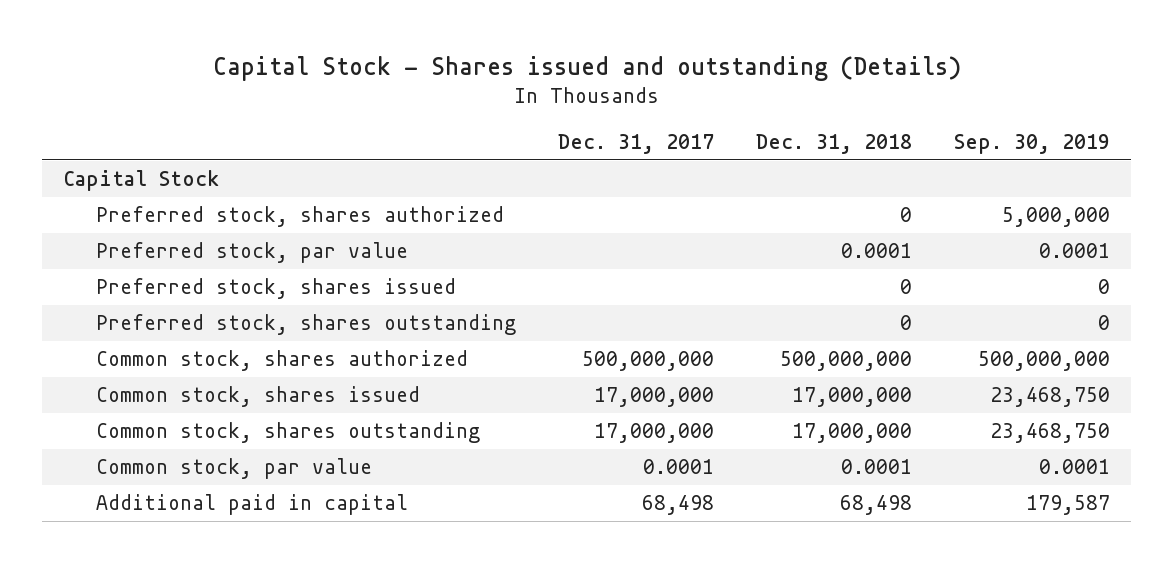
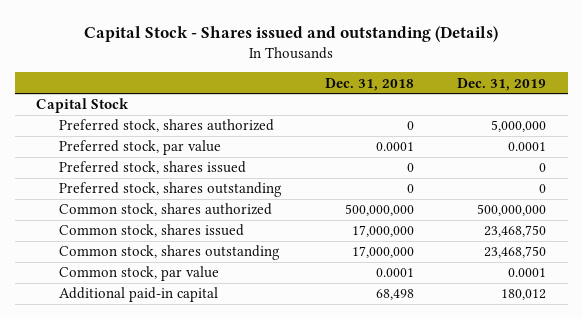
- | Dec. 31, 2017 | Dec. 31, 2018 | Sep. 30, 2019
+ | Dec. 31, 2018 | Dec. 31, 2019
- Additional paid in capital | 68,498 | 68,498 | 179,587
+ Additional paid-in capital | 68,498 | 180,012

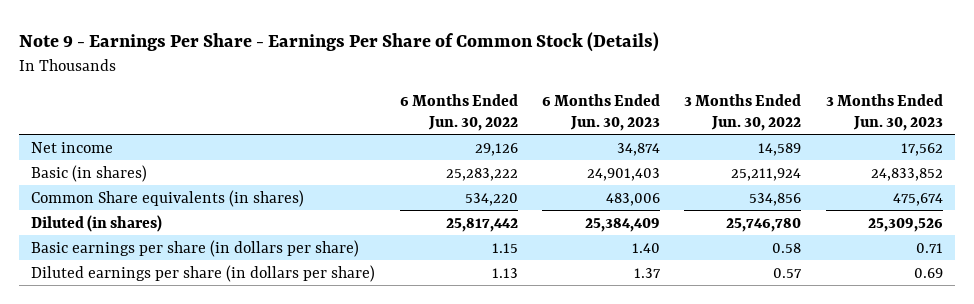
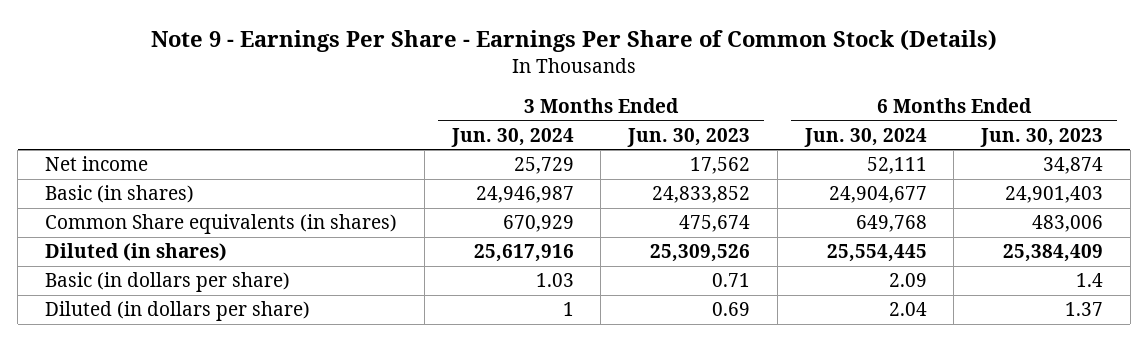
- | 6 Months Ended Jun. 30, 2022 | 6 Months Ended Jun. 30, 2023 | 3 Months Ended Jun. 30, 2022 | 3 Months Ended Jun. 30, 2023
+ | 3 Months Ended Jun. 30, 2024 | 3 Months Ended Jun. 30, 2023 | 6 Months Ended Jun. 30, 2024 | 6 Months Ended Jun. 30, 2023
- Basic earnings per share (in dollars per share) | 1.15 | 1.40 | 0.58 | 0.71
- Diluted earnings per share (in dollars per share) | 1.13 | 1.37 | 0.57 | 0.69
+ Basic (in dollars per share) | 1.03 | 0.71 | 2.09 | 1.4
+ Diluted (in dollars per share) | 1 | 0.69 | 2.04 | 1.37

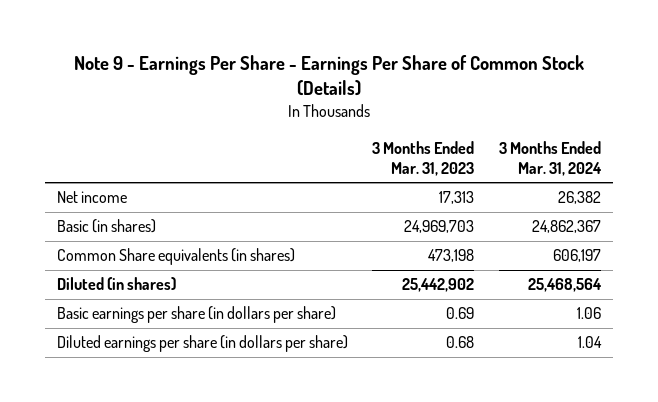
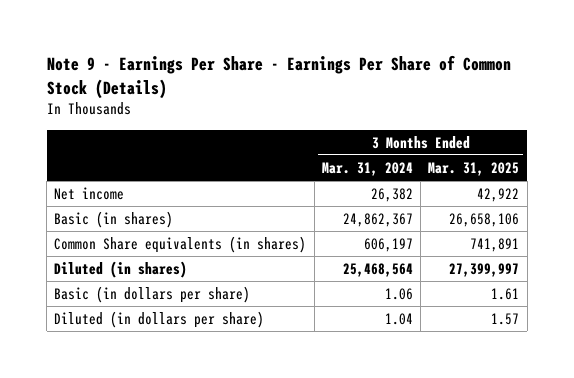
- | 3 Months Ended Mar. 31, 2023 | 3 Months Ended Mar. 31, 2024
+ | 3 Months Ended Mar. 31, 2024 | 3 Months Ended Mar. 31, 2025
- Basic earnings per share (in dollars per share) | 0.69 | 1.06
- Diluted earnings per share (in dollars per share) | 0.68 | 1.04
+ Basic (in dollars per share) | 1.06 | 1.61
+ Diluted (in dollars per share) | 1.04 | 1.57

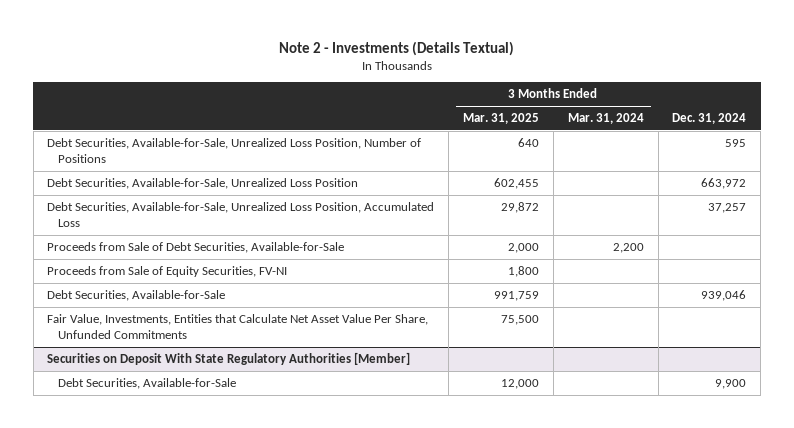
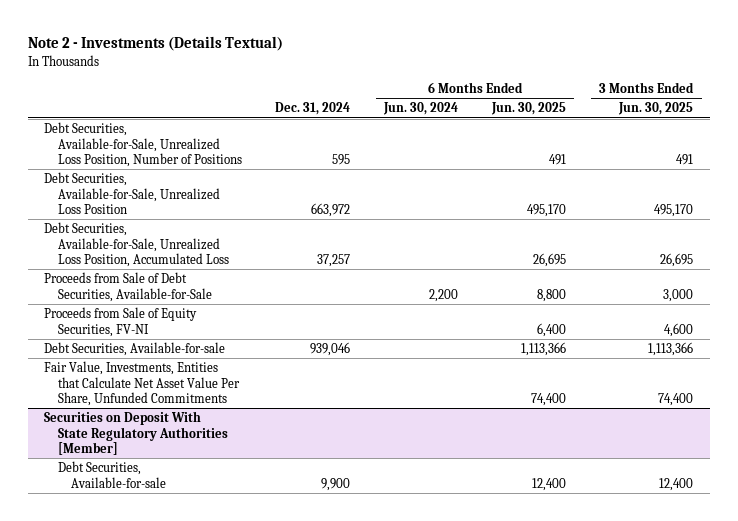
- | 3 Months Ended Mar. 31, 2025 | 3 Months Ended Mar. 31, 2024 | Dec. 31, 2024
+ | Dec. 31, 2024 | 6 Months Ended Jun. 30, 2024 | 6 Months Ended Jun. 30, 2025 | 3 Months Ended Jun. 30, 2025
- Debt Securities, Available-for-Sale | 991,759 | | 939,046
+ Debt Securities, Available-for-sale | 939,046 | | 1,113,366 | 1,113,366
@ Securities on Deposit With State Regulatory Authorities [Member]
- Debt Securities, Available-for-Sale | 12,000 | | 9,900
+ Debt Securities, Available-for-sale | 9,900 | | 12,400 | 12,400

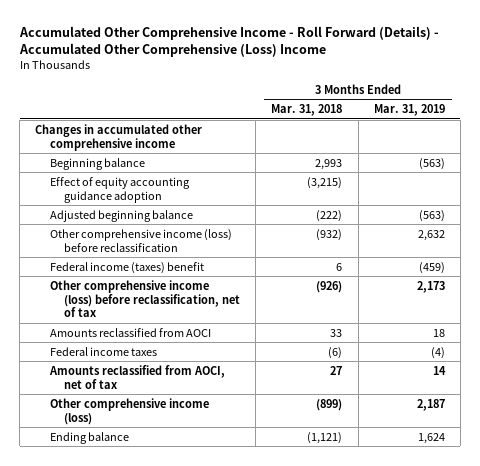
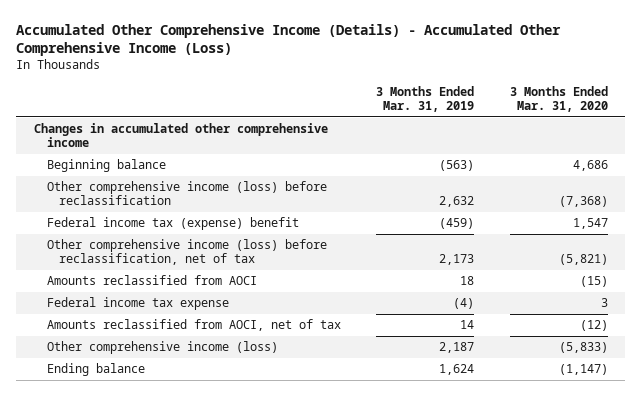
- Accumulated Other Comprehensive Income - Roll Forward (Details) - Accumulated Other Comprehensive (Loss) Income
+ Accumulated Other Comprehensive Income (Details) - Accumulated Other Comprehensive Income (Loss)
- | 3 Months Ended Mar. 31, 2018 | 3 Months Ended Mar. 31, 2019
+ | 3 Months Ended Mar. 31, 2019 | 3 Months Ended Mar. 31, 2020
- Effect of equity accounting guidance adoption | (3,215) |
- Adjusted beginning balance | (222) | (563)
- Federal income (taxes) benefit | 6 | (459)
+ Federal income tax (expense) benefit | (459) | 1,547
- Federal income taxes | (6) | (4)
+ Federal income tax expense | (4) | 3

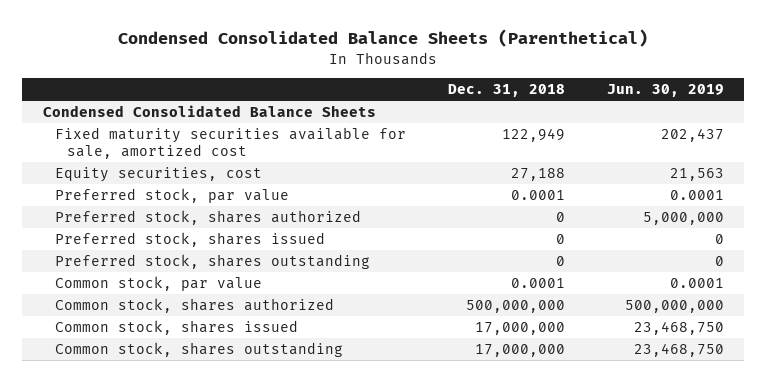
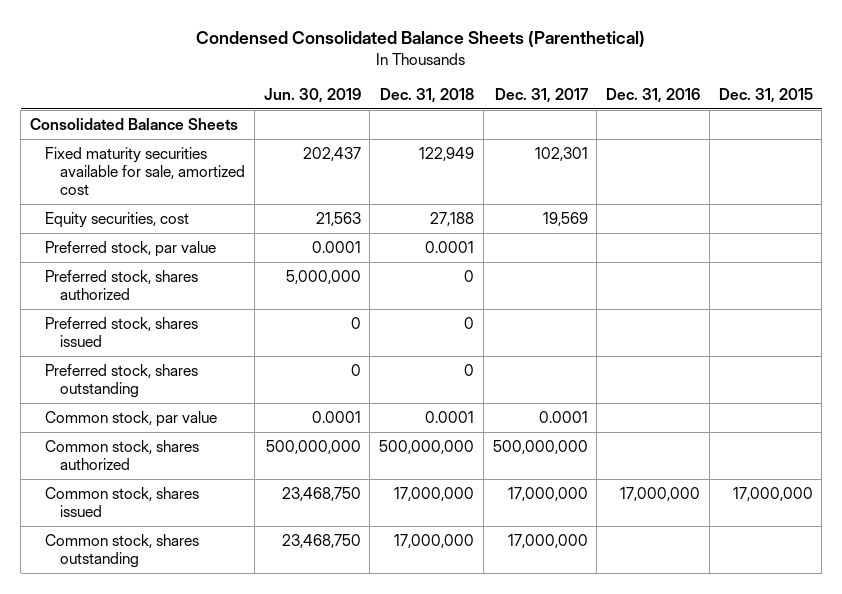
- | Dec. 31, 2018 | Jun. 30, 2019
+ | Jun. 30, 2019 | Dec. 31, 2018 | Dec. 31, 2017 | Dec. 31, 2016 | Dec. 31, 2015
- Condensed Consolidated Balance Sheets
+ Consolidated Balance Sheets

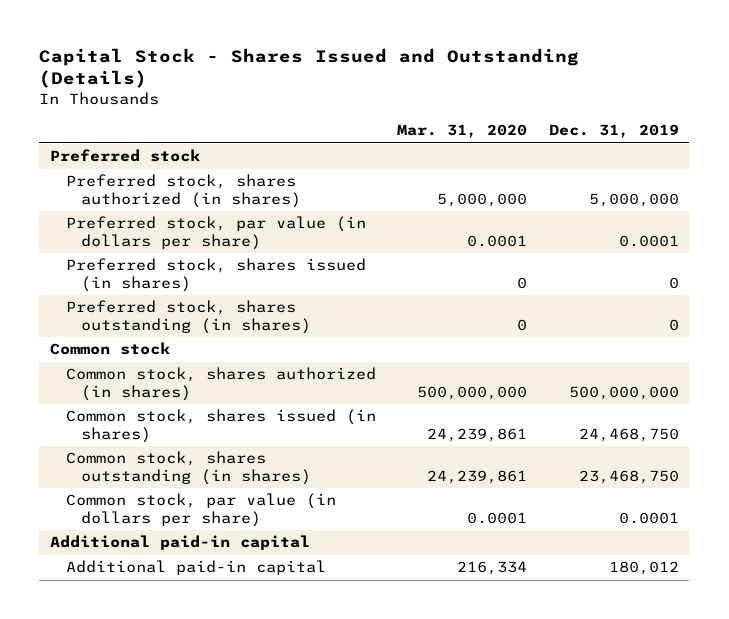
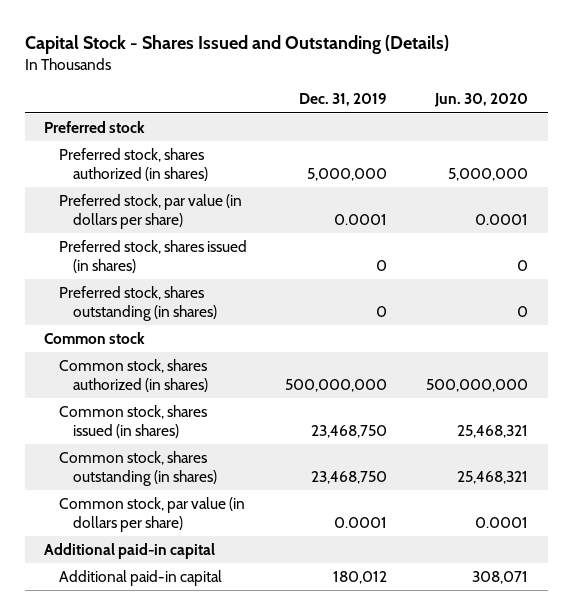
- | Mar. 31, 2020 | Dec. 31, 2019
+ | Dec. 31, 2019 | Jun. 30, 2020
- Common stock, shares issued (in shares) | 24,239,861 | 24,468,750
+ Common stock, shares issued (in shares) | 23,468,750 | 25,468,321

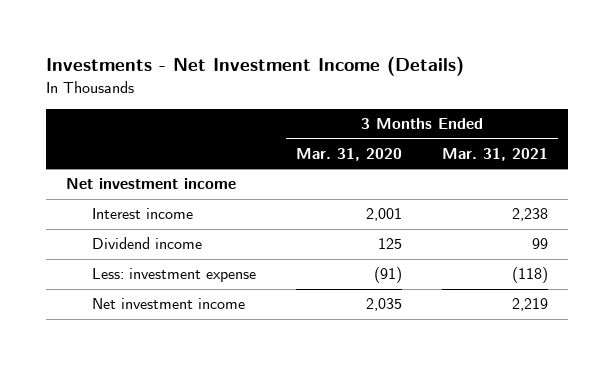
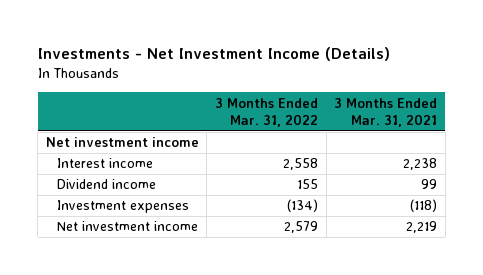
- | 3 Months Ended Mar. 31, 2020 | 3 Months Ended Mar. 31, 2021
+ | 3 Months Ended Mar. 31, 2022 | 3 Months Ended Mar. 31, 2021
- Less: investment expense | (91) | (118)
+ Investment expenses | (134) | (118)

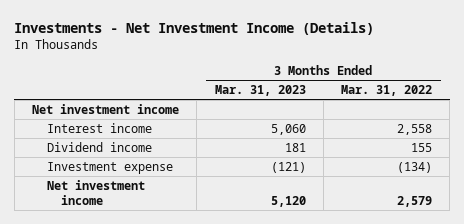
- | 3 Months Ended Mar. 31, 2022 | 3 Months Ended Mar. 31, 2021
+ | 3 Months Ended Mar. 31, 2023 | 3 Months Ended Mar. 31, 2022
- Investment expenses | (134) | (118)
+ Investment expense | (121) | (134)

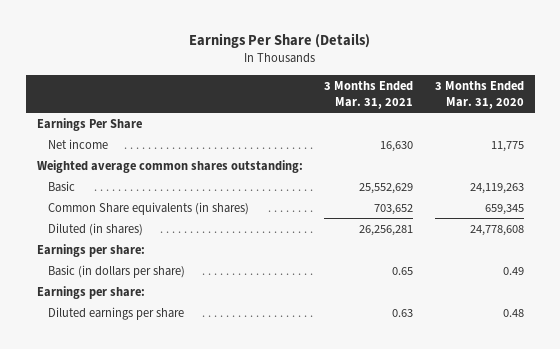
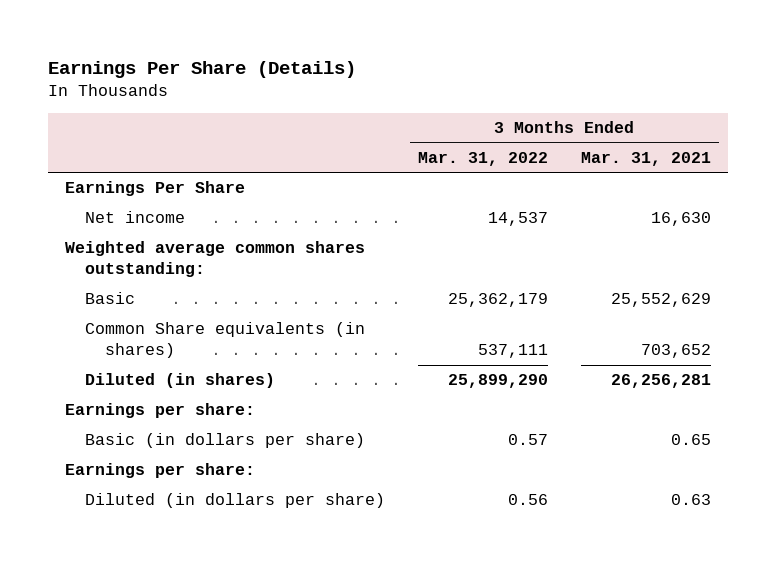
- | 3 Months Ended Mar. 31, 2021 | 3 Months Ended Mar. 31, 2020
+ | 3 Months Ended Mar. 31, 2022 | 3 Months Ended Mar. 31, 2021
- Diluted earnings per share | 0.63 | 0.48
+ Diluted (in dollars per share) | 0.56 | 0.63

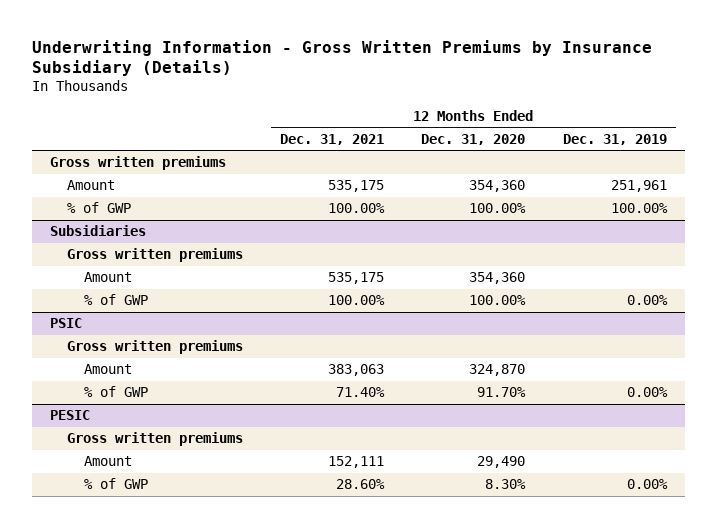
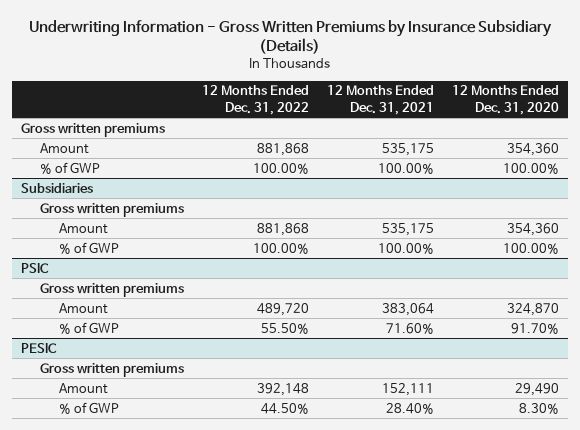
- | 12 Months Ended Dec. 31, 2021 | 12 Months Ended Dec. 31, 2020 | 12 Months Ended Dec. 31, 2019
+ | 12 Months Ended Dec. 31, 2022 | 12 Months Ended Dec. 31, 2021 | 12 Months Ended Dec. 31, 2020
@ PSIC
- Amount | 383,063 | 324,870 |
- % of GWP | 71.40% | 91.70% | 0.00%
+ Amount | 489,720 | 383,064 | 324,870
+ % of GWP | 55.50% | 71.60% | 91.70%
@ PESIC
- % of GWP | 28.60% | 8.30% | 0.00%
+ % of GWP | 44.50% | 28.40% | 8.30%

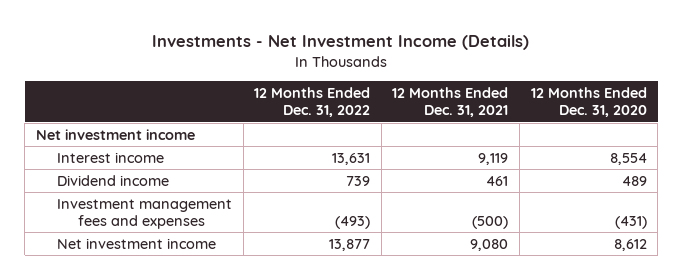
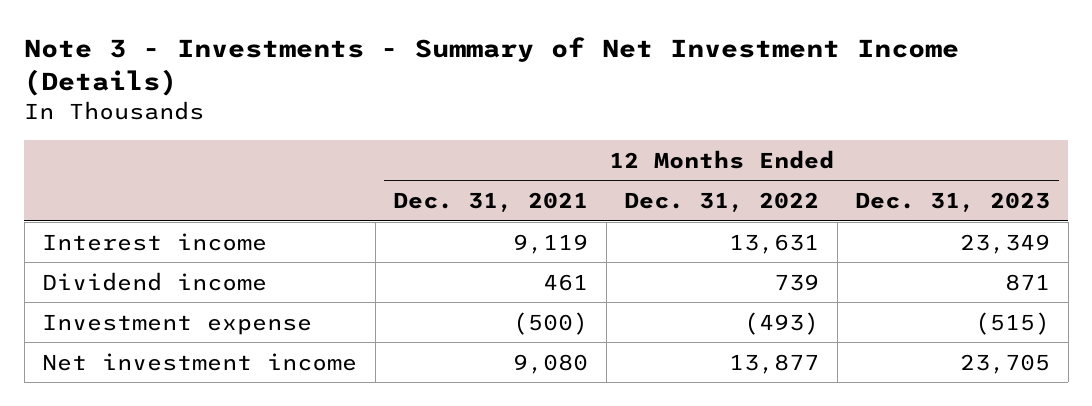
- Investments - Net Investment Income (Details)
+ Note 3 - Investments - Summary of Net Investment Income (Details)
- | 12 Months Ended Dec. 31, 2022 | 12 Months Ended Dec. 31, 2021 | 12 Months Ended Dec. 31, 2020
+ | 12 Months Ended Dec. 31, 2021 | 12 Months Ended Dec. 31, 2022 | 12 Months Ended Dec. 31, 2023
- Net investment income
- Investment management fees and expenses | (493) | (500) | (431)
+ Investment expense | (500) | (493) | (515)

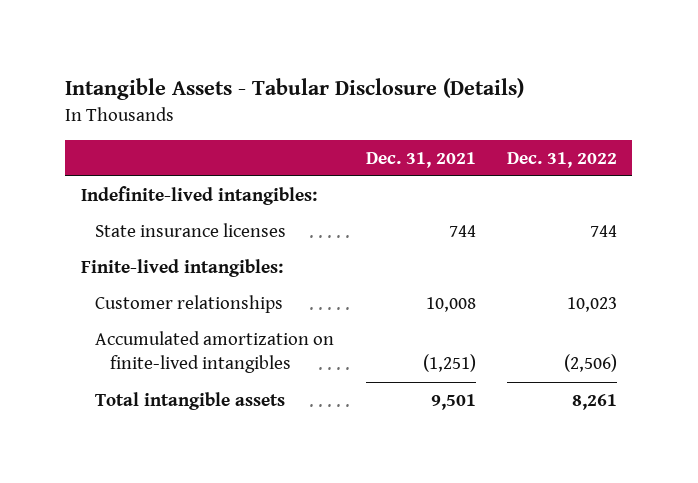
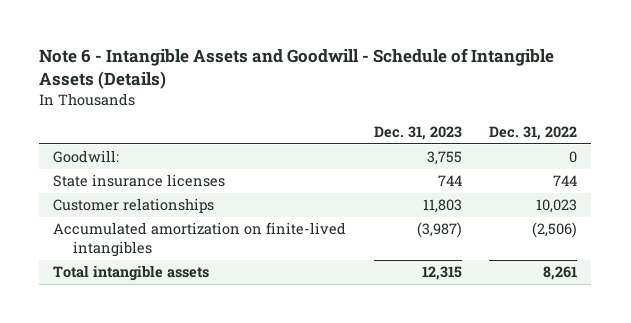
- Intangible Assets - Tabular Disclosure (Details)
+ Note 6 - Intangible Assets and Goodwill - Schedule of Intangible Assets (Details)
- | Dec. 31, 2021 | Dec. 31, 2022
+ | Dec. 31, 2023 | Dec. 31, 2022
- Indefinite-lived intangibles:
+ Goodwill: | 3,755 | 0
- Finite-lived intangibles:

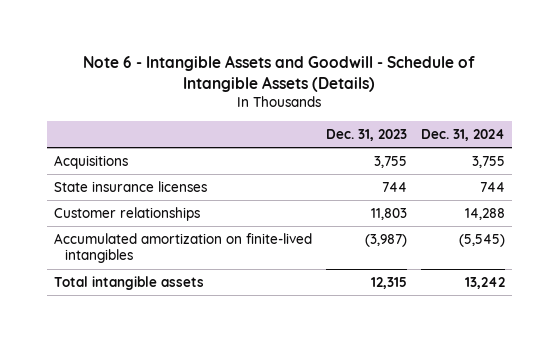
- | Dec. 31, 2023 | Dec. 31, 2022
+ | Dec. 31, 2023 | Dec. 31, 2024
- Goodwill: | 3,755 | 0
+ Acquisitions | 3,755 | 3,755

